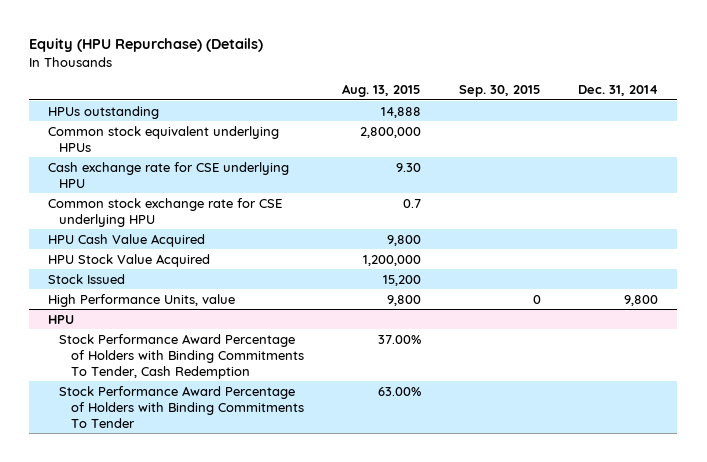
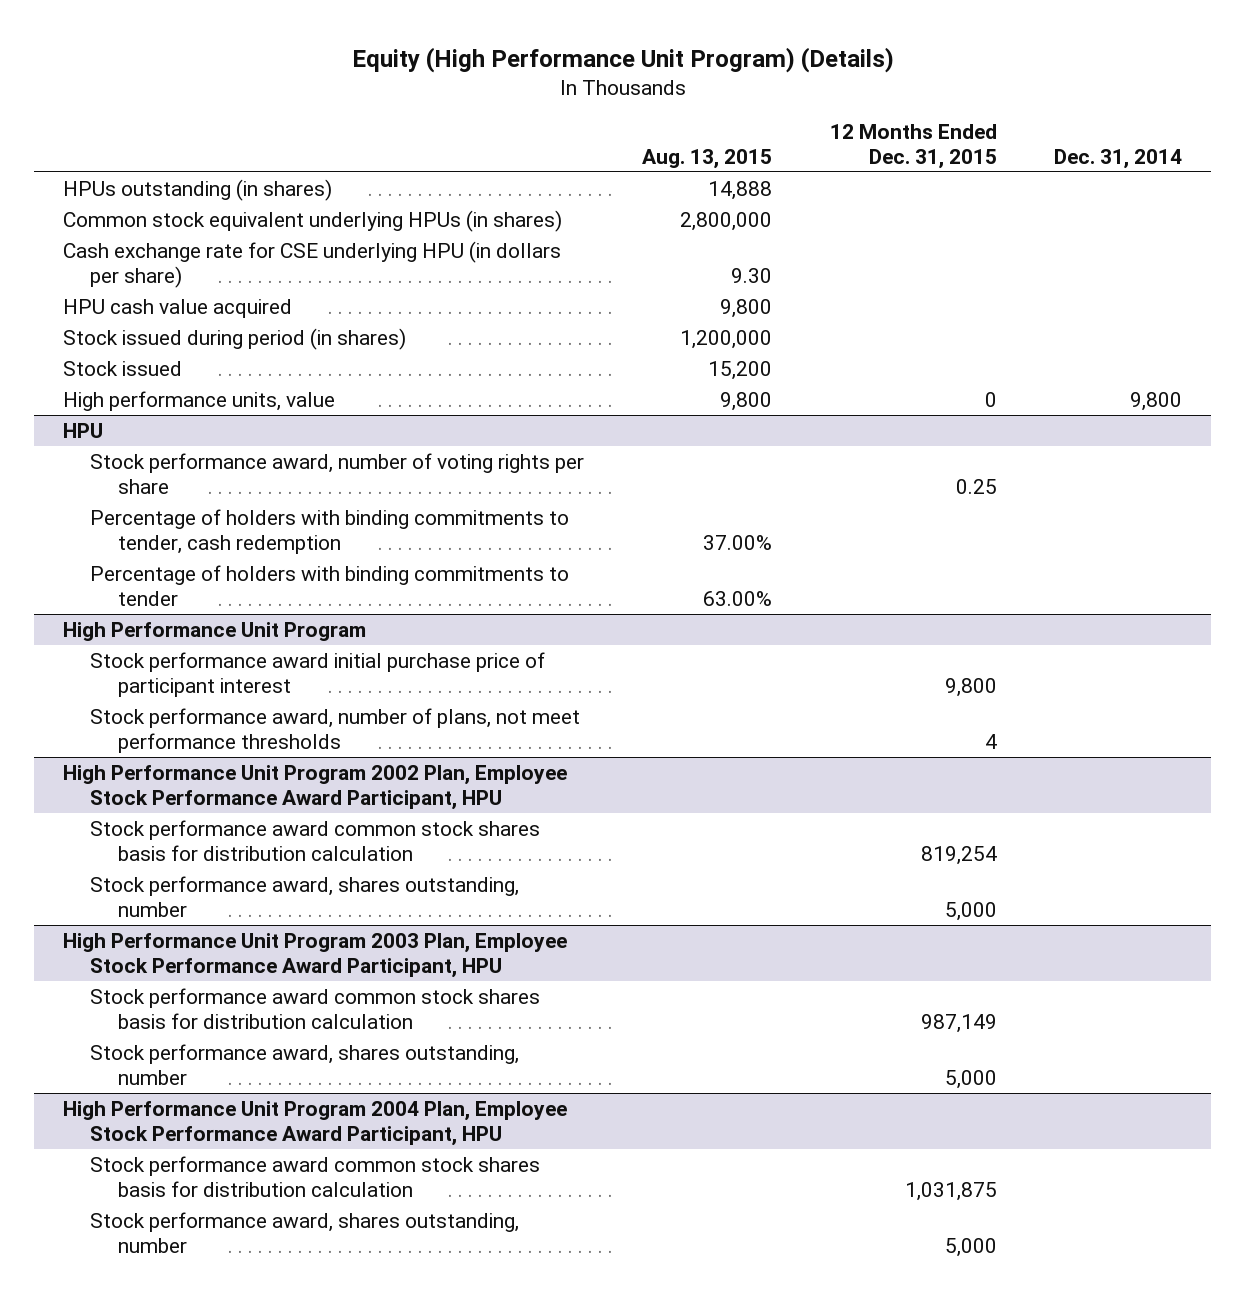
- Equity (HPU Repurchase) (Details)
+ Equity (High Performance Unit Program) (Details)
- | Aug. 13, 2015 | Sep. 30, 2015 | Dec. 31, 2014
+ | Aug. 13, 2015 | 12 Months Ended Dec. 31, 2015 | Dec. 31, 2014
- HPUs outstanding | 14,888 | |
- Common stock equivalent underlying HPUs | 2,800,000 | |
- Cash exchange rate for CSE underlying HPU | 9.30 | |
- Common stock exchange rate for CSE underlying HPU | 0.7 | |
- HPU Cash Value Acquired | 9,800 | |
- HPU Stock Value Acquired | 1,200,000 | |
- Stock Issued | 15,200 | |
- High Performance Units, value | 9,800 | 0 | 9,800
+ HPUs outstanding (in shares) | 14,888 | |
+ Common stock equivalent underlying HPUs (in shares) | 2,800,000 | |
+ Cash exchange rate for CSE underlying HPU (in dollars per share) | 9.30 | |
+ HPU cash value acquired | 9,800 | |
+ Stock issued during period (in shares) | 1,200,000 | |
+ Stock issued | 15,200 | |
+ High performance units, value | 9,800 | 0 | 9,800
@ HPU
- Stock Performance Award Percentage of Holders with Binding Commitments To Tender, Cash Redemption | 37.00% | |
- Stock Performance Award Percentage of Holders with Binding Commitments To Tender | 63.00% | |
+ Stock performance award, number of voting rights per share | | 0.25 |
+ Percentage of holders with binding commitments to tender, cash redemption | 37.00% | |
+ Percentage of holders with binding commitments to tender | 63.00% | |
+ High Performance Unit Program
+ Stock performance award initial purchase price of participant interest | | 9,800 |
+ Stock performance award, number of plans, not meet performance thresholds | | 4 |
+ High Performance Unit Program 2002 Plan, Employee Stock Performance Award Participant, HPU
+ Stock performance award common stock shares basis for distribution calculation | | 819,254 |
+ Stock performance award, shares outstanding, number | | 5,000 |
+ High Performance Unit Program 2003 Plan, Employee Stock Performance Award Participant, HPU
+ Stock performance award common stock shares basis for distribution calculation | | 987,149 |
+ Stock performance award, shares outstanding, number | | 5,000 |
+ High Performance Unit Program 2004 Plan, Employee Stock Performance Award Participant, HPU
+ Stock performance award common stock shares basis for distribution calculation | | 1,031,875 |
+ Stock performance award, shares outstanding, number | | 5,000 |

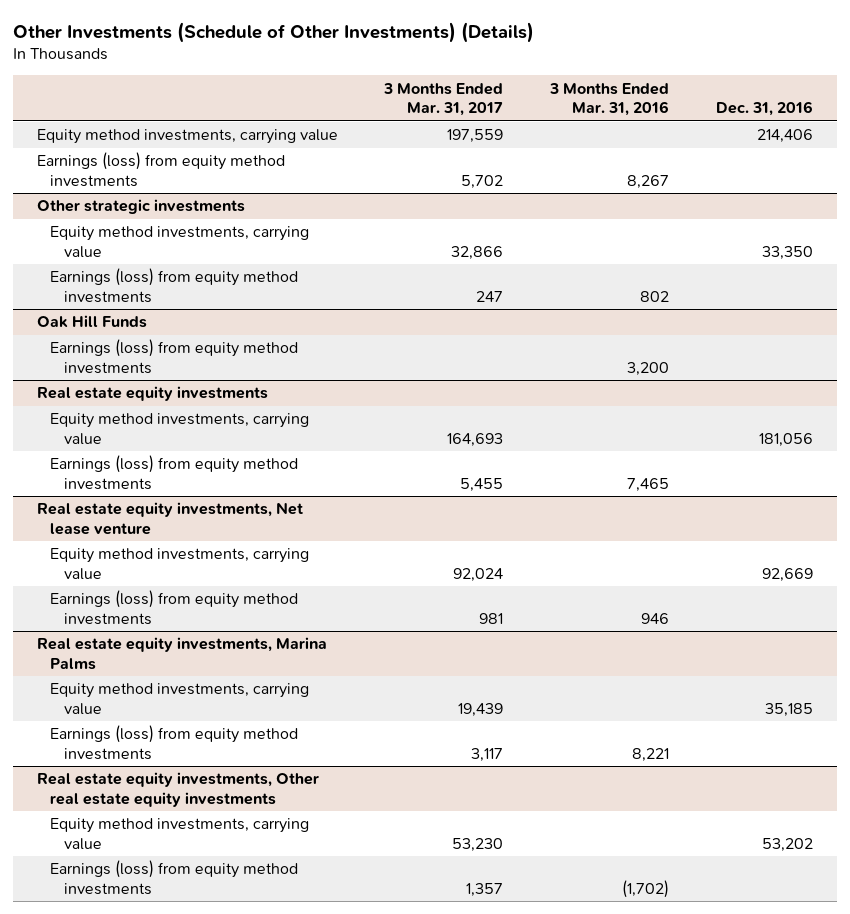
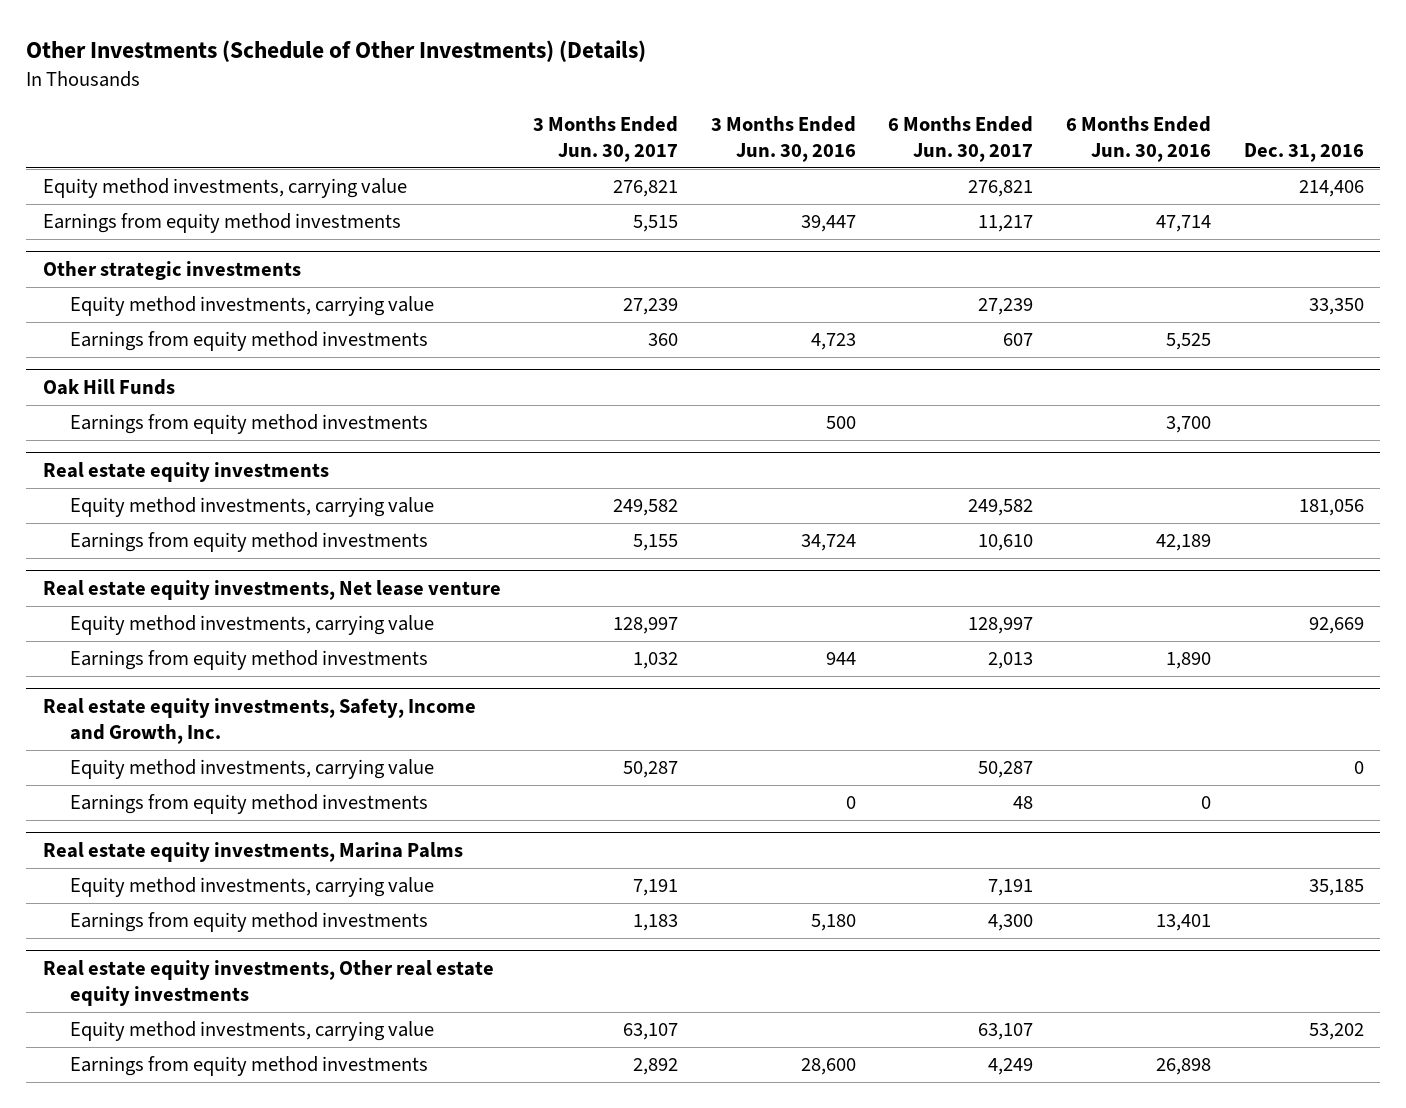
- | 3 Months Ended Mar. 31, 2017 | 3 Months Ended Mar. 31, 2016 | Dec. 31, 2016
+ | 3 Months Ended Jun. 30, 2017 | 3 Months Ended Jun. 30, 2016 | 6 Months Ended Jun. 30, 2017 | 6 Months Ended Jun. 30, 2016 | Dec. 31, 2016
- Earnings (loss) from equity method investments | 5,702 | 8,267 |
+ Earnings from equity method investments | 5,515 | 39,447 | 11,217 | 47,714 |
@ Other strategic investments
- Earnings (loss) from equity method investments | 247 | 802 |
+ Earnings from equity method investments | 360 | 4,723 | 607 | 5,525 |
@ Oak Hill Funds
- Earnings (loss) from equity method investments | | 3,200 |
+ Earnings from equity method investments | | 500 | | 3,700 |
@ Real estate equity investments
- Earnings (loss) from equity method investments | 5,455 | 7,465 |
+ Earnings from equity method investments | 5,155 | 34,724 | 10,610 | 42,189 |
@ Real estate equity investments, Net lease venture
- Earnings (loss) from equity method investments | 981 | 946 |
+ Earnings from equity method investments | 1,032 | 944 | 2,013 | 1,890 |
+ Real estate equity investments, Safety, Income and Growth, Inc.
+ Equity method investments, carrying value | 50,287 | | 50,287 | | 0
+ Earnings from equity method investments | | 0 | 48 | 0 |
@ Real estate equity investments, Marina Palms
- Earnings (loss) from equity method investments | 3,117 | 8,221 |
+ Earnings from equity method investments | 1,183 | 5,180 | 4,300 | 13,401 |
@ Real estate equity investments, Other real estate equity investments
- Earnings (loss) from equity method investments | 1,357 | (1,702) |
+ Earnings from equity method investments | 2,892 | 28,600 | 4,249 | 26,898 |

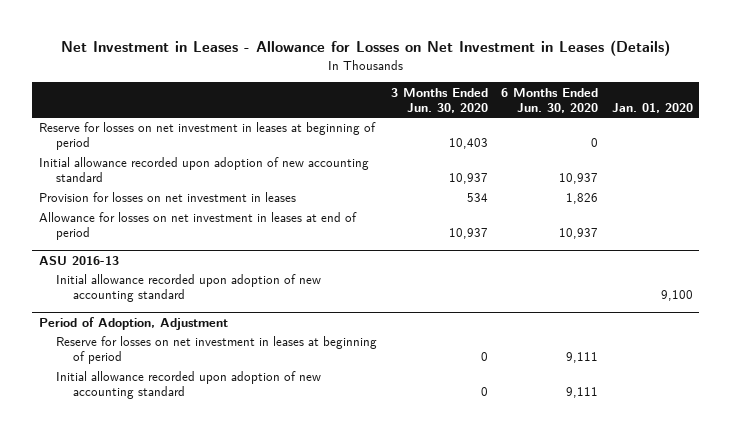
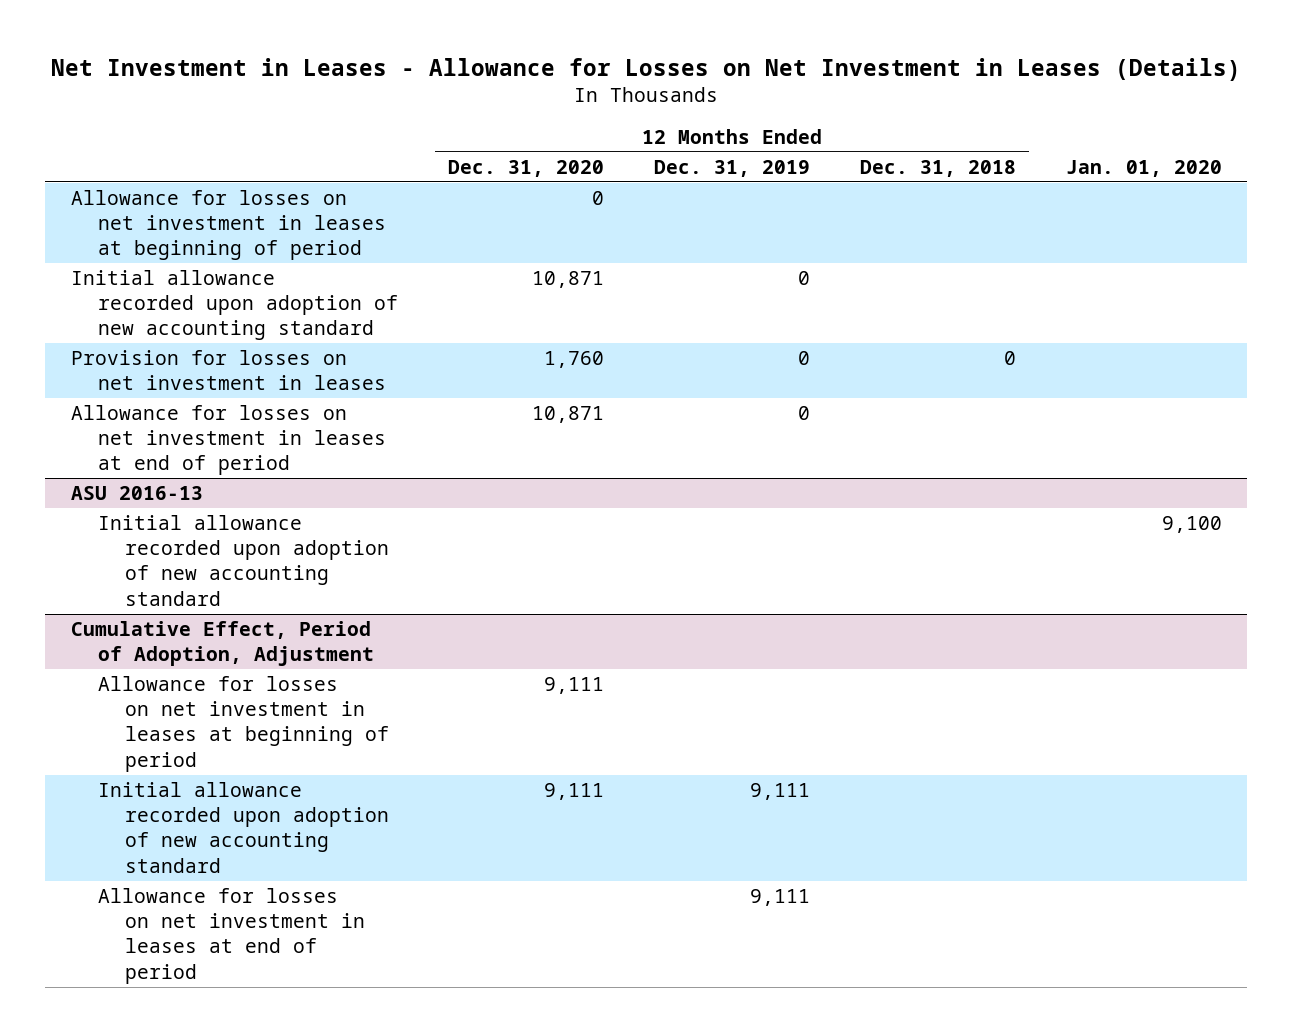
- | 3 Months Ended Jun. 30, 2020 | 6 Months Ended Jun. 30, 2020 | Jan. 01, 2020
+ | 12 Months Ended Dec. 31, 2020 | 12 Months Ended Dec. 31, 2019 | 12 Months Ended Dec. 31, 2018 | Jan. 01, 2020
- Reserve for losses on net investment in leases at beginning of period | 10,403 | 0 |
+ Allowance for losses on net investment in leases at beginning of period | 0 | | |
- Period of Adoption, Adjustment
- Reserve for losses on net investment in leases at beginning of period | 0 | 9,111 |
+ Cumulative Effect, Period of Adoption, Adjustment
+ Allowance for losses on net investment in leases at beginning of period | 9,111 | | |
+ Allowance for losses on net investment in leases at end of period | | 9,111 | |

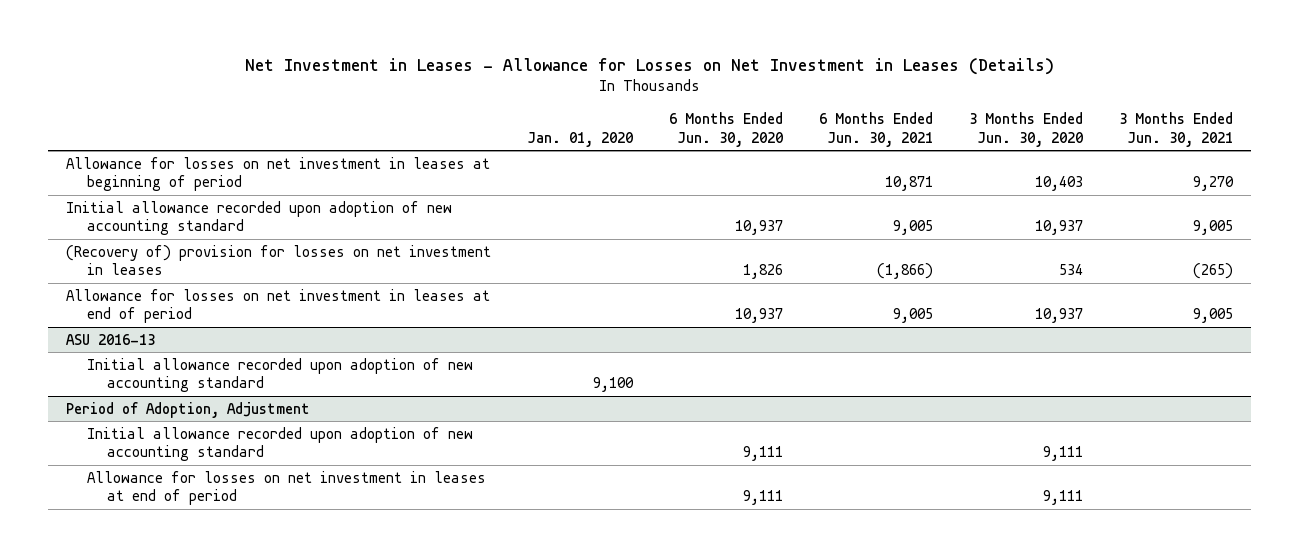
- | 12 Months Ended Dec. 31, 2020 | 12 Months Ended Dec. 31, 2019 | 12 Months Ended Dec. 31, 2018 | Jan. 01, 2020
+ | Jan. 01, 2020 | 6 Months Ended Jun. 30, 2020 | 6 Months Ended Jun. 30, 2021 | 3 Months Ended Jun. 30, 2020 | 3 Months Ended Jun. 30, 2021
- Provision for losses on net investment in leases | 1,760 | 0 | 0 |
+ (Recovery of) provision for losses on net investment in leases | | 1,826 | (1,866) | 534 | (265)
- Cumulative Effect, Period of Adoption, Adjustment
- Allowance for losses on net investment in leases at beginning of period | 9,111 | | |
+ Period of Adoption, Adjustment

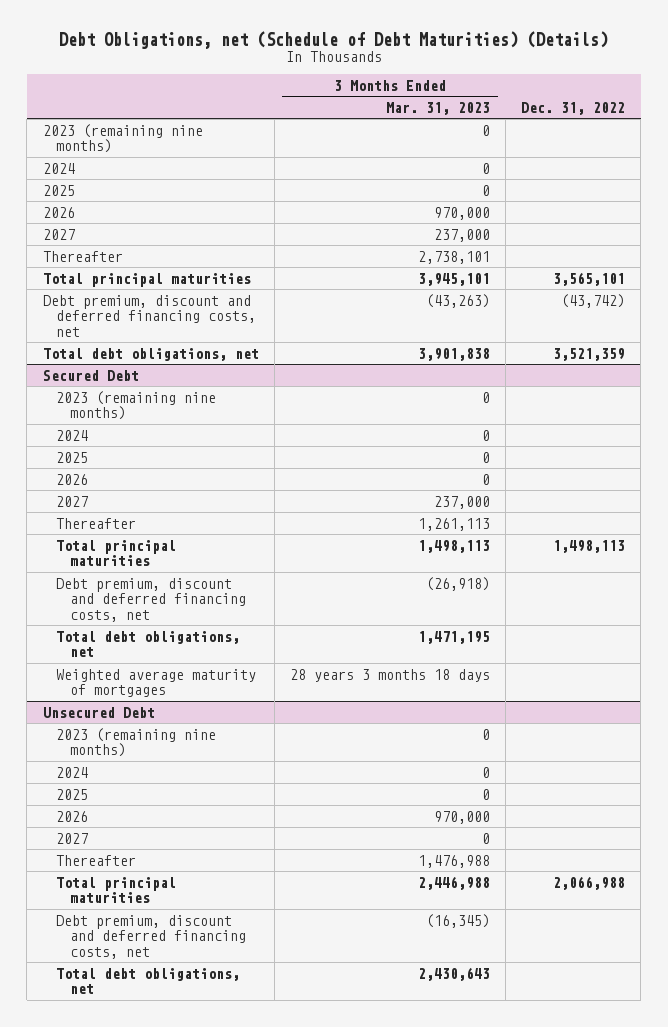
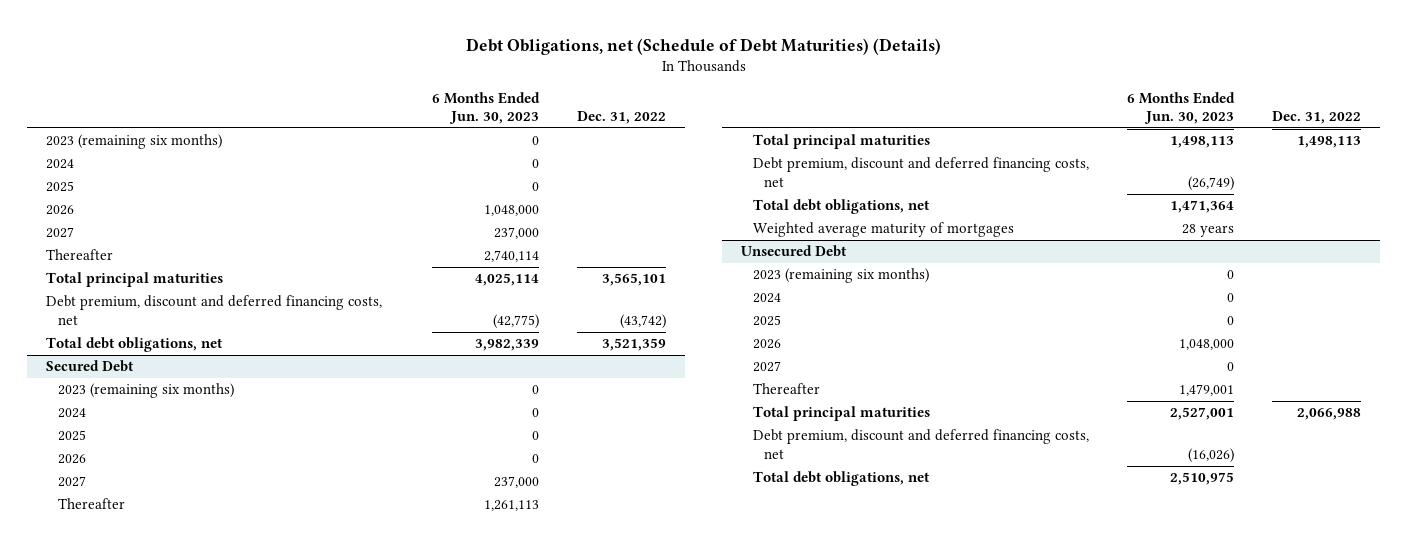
- | 3 Months Ended Mar. 31, 2023 | Dec. 31, 2022
+ | 6 Months Ended Jun. 30, 2023 | Dec. 31, 2022
- 2023 (remaining nine months) | 0 |
+ 2023 (remaining six months) | 0 |
@ Secured Debt
- 2023 (remaining nine months) | 0 |
+ 2023 (remaining six months) | 0 |
@ Unsecured Debt
- 2023 (remaining nine months) | 0 |
+ 2023 (remaining six months) | 0 |

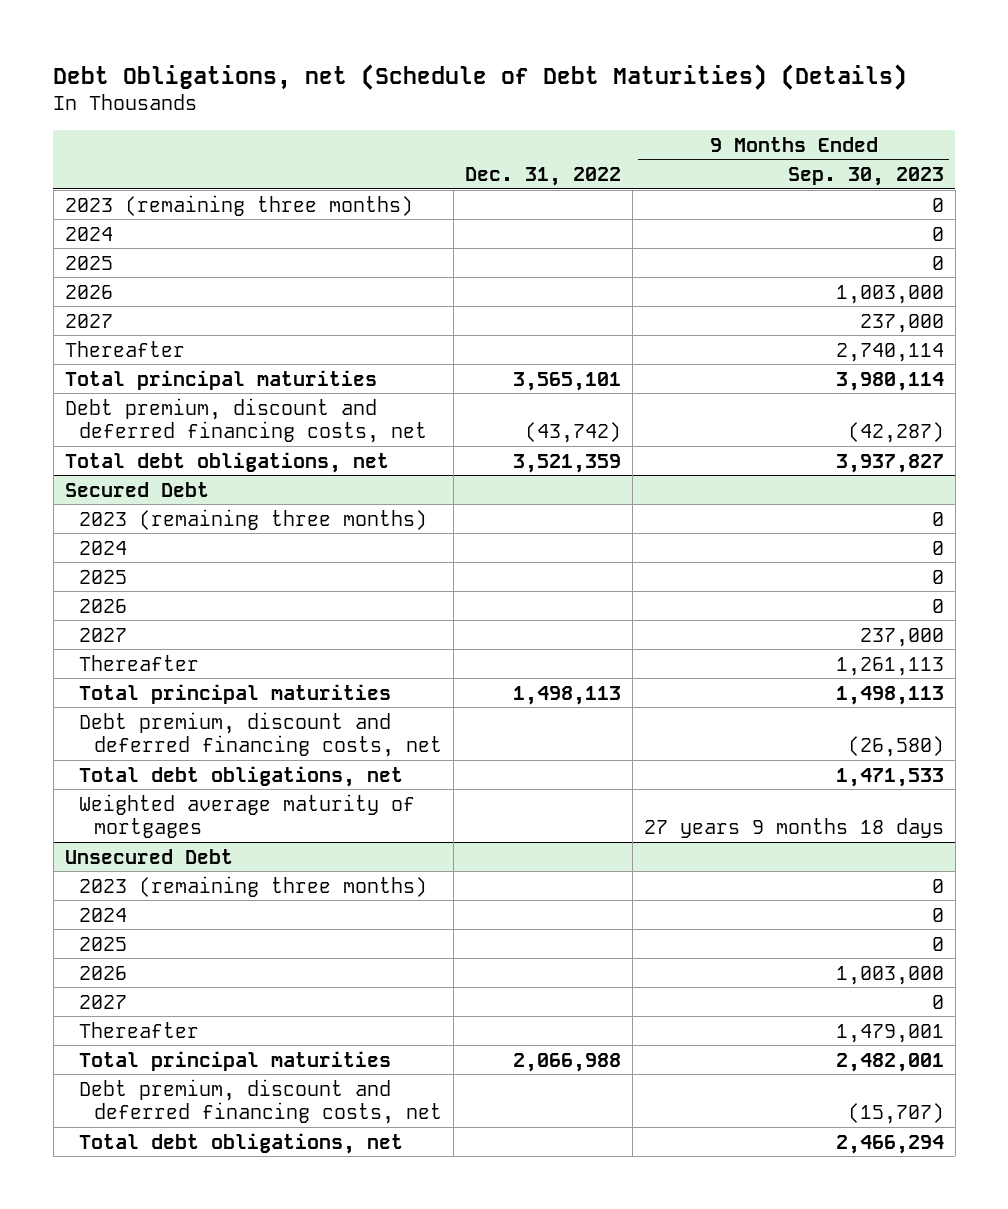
- | 6 Months Ended Jun. 30, 2023 | Dec. 31, 2022
+ | Dec. 31, 2022 | 9 Months Ended Sep. 30, 2023
- 2023 (remaining six months) | 0 |
+ 2023 (remaining three months) | | 0
@ Secured Debt
- 2023 (remaining six months) | 0 |
+ 2023 (remaining three months) | | 0
@ Unsecured Debt
- 2023 (remaining six months) | 0 |
+ 2023 (remaining three months) | | 0

